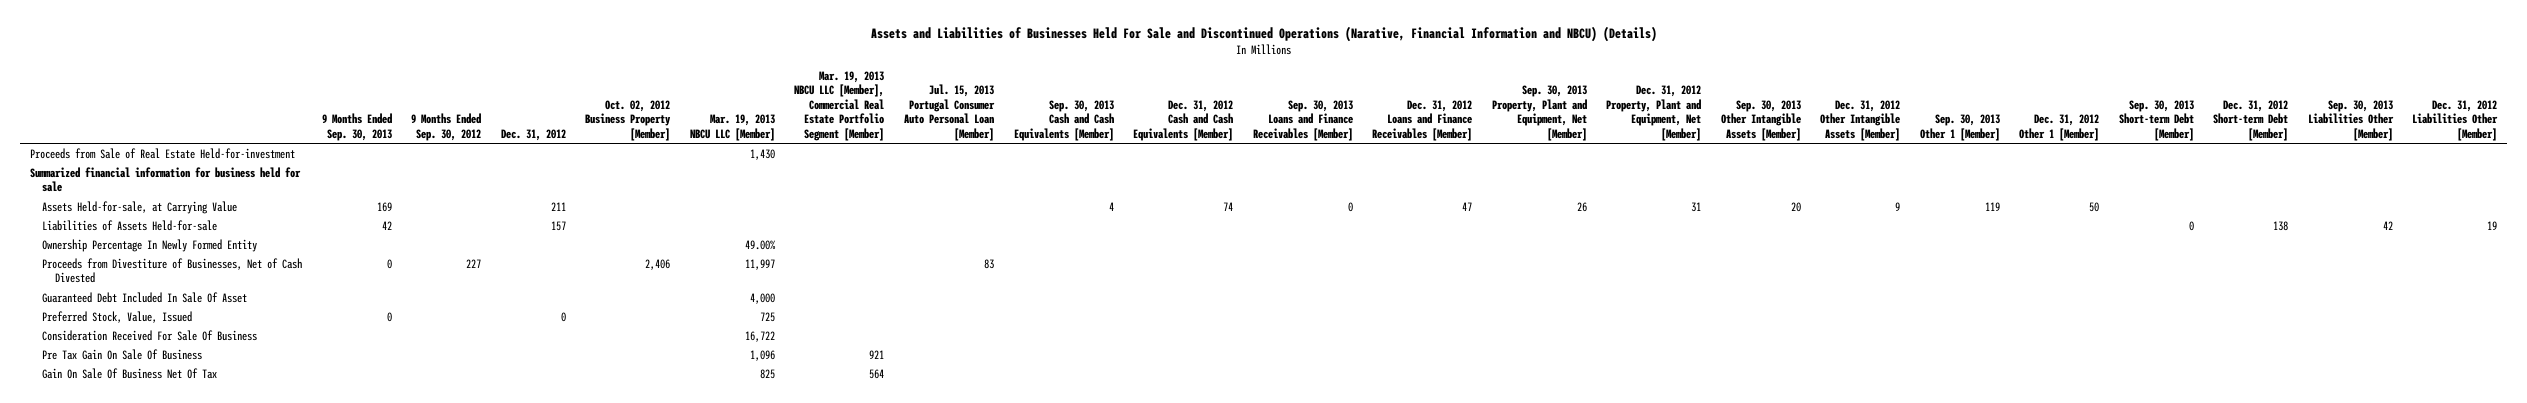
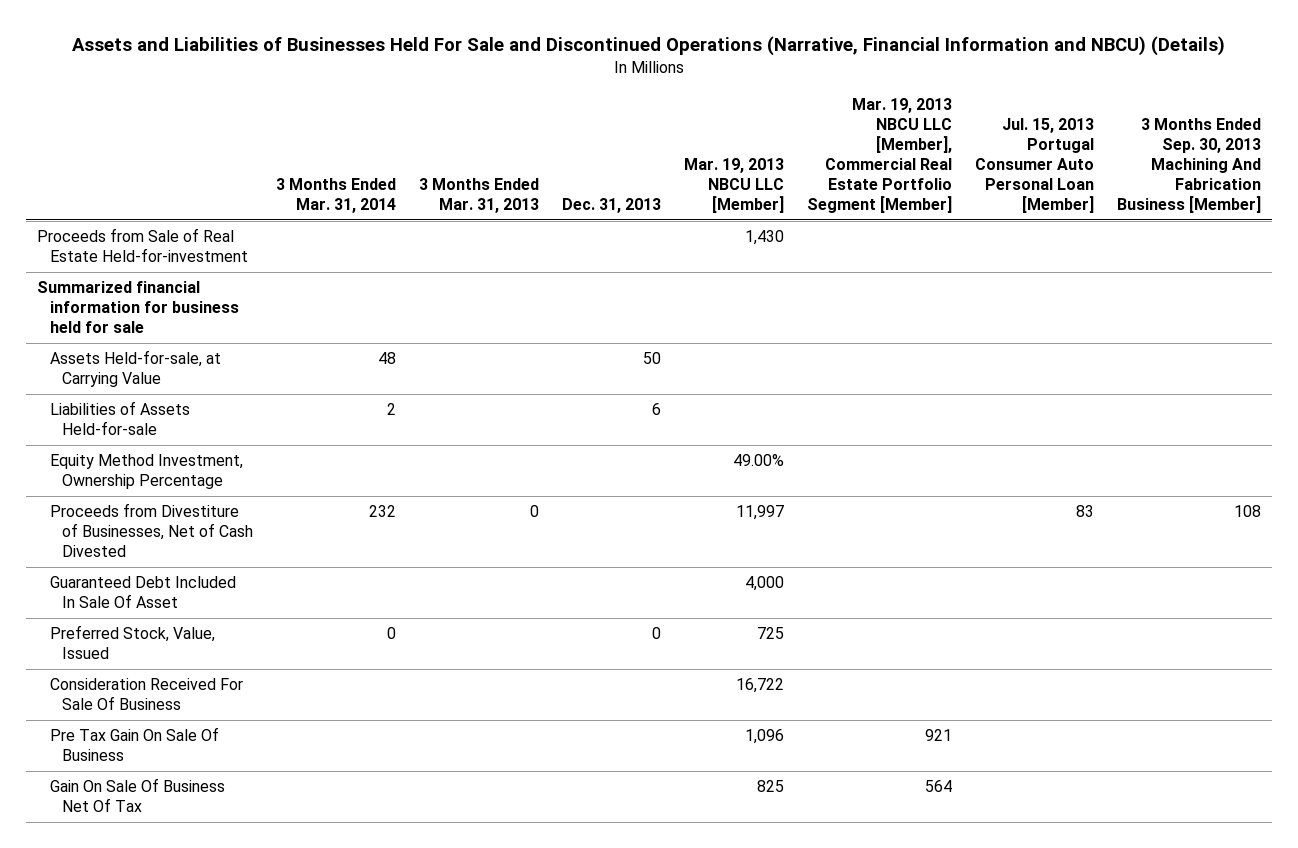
- Assets and Liabilities of Businesses Held For Sale and Discontinued Operations (Narative, Financial Information and NBCU) (Details)
+ Assets and Liabilities of Businesses Held For Sale and Discontinued Operations (Narrative, Financial Information and NBCU) (Details)
- | 9 Months Ended Sep. 30, 2013 | 9 Months Ended Sep. 30, 2012 | Dec. 31, 2012 | Oct. 02, 2012 Business Property [Member] | Mar. 19, 2013 NBCU LLC [Member] | Mar. 19, 2013 NBCU LLC [Member], Commercial Real Estate Portfolio Segment [Member] | Jul. 15, 2013 Portugal Consumer Auto Personal Loan [Member] | Sep. 30, 2013 Cash and Cash Equivalents [Member] | Dec. 31, 2012 Cash and Cash Equivalents [Member] | Sep. 30, 2013 Loans and Finance Receivables [Member] | Dec. 31, 2012 Loans and Finance Receivables [Member] | Sep. 30, 2013 Property, Plant and Equipment, Net [Member] | Dec. 31, 2012 Property, Plant and Equipment, Net [Member] | Sep. 30, 2013 Other Intangible Assets [Member] | Dec. 31, 2012 Other Intangible Assets [Member] | Sep. 30, 2013 Other 1 [Member] | Dec. 31, 2012 Other 1 [Member] | Sep. 30, 2013 Short-term Debt [Member] | Dec. 31, 2012 Short-term Debt [Member] | Sep. 30, 2013 Liabilities Other [Member] | Dec. 31, 2012 Liabilities Other [Member]
+ | 3 Months Ended Mar. 31, 2014 | 3 Months Ended Mar. 31, 2013 | Dec. 31, 2013 | Mar. 19, 2013 NBCU LLC [Member] | Mar. 19, 2013 NBCU LLC [Member], Commercial Real Estate Portfolio Segment [Member] | Jul. 15, 2013 Portugal Consumer Auto Personal Loan [Member] | 3 Months Ended Sep. 30, 2013 Machining And Fabrication Business [Member]
- Ownership Percentage In Newly Formed Entity | | | | | 49.00% | | | | | | | | | | | | | | | |
+ Equity Method Investment, Ownership Percentage | | | | 49.00% | | |

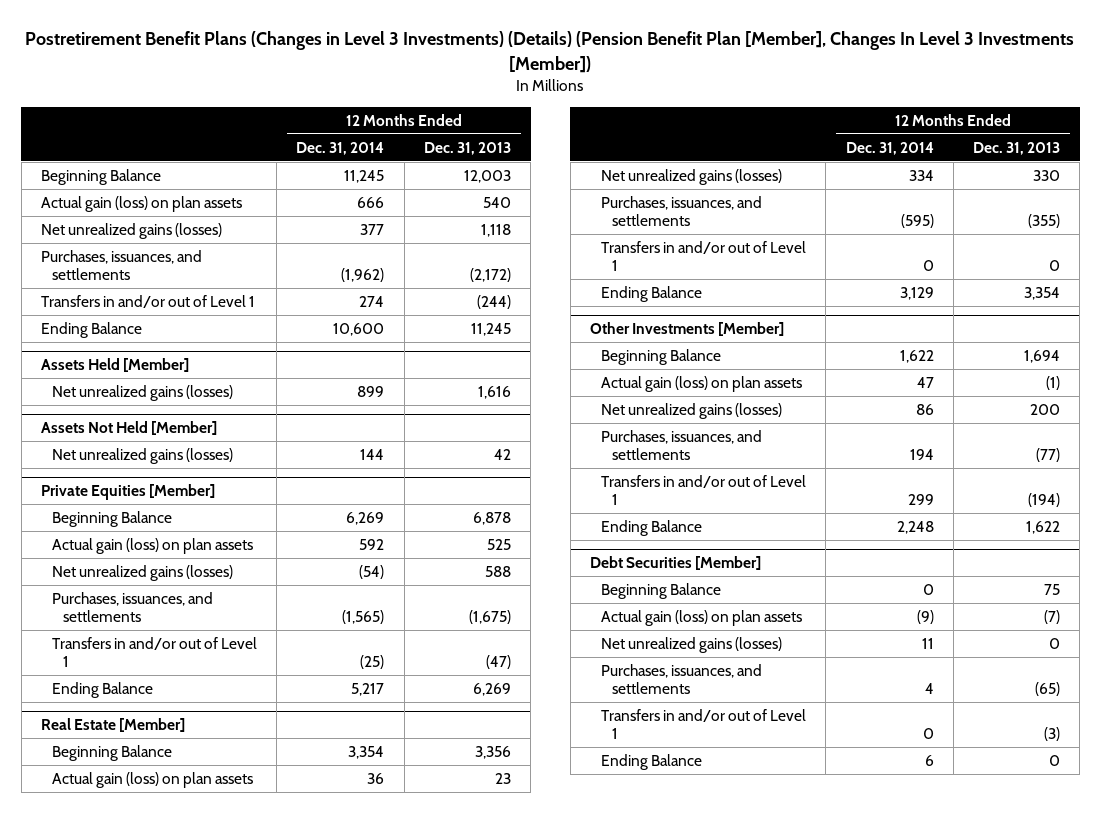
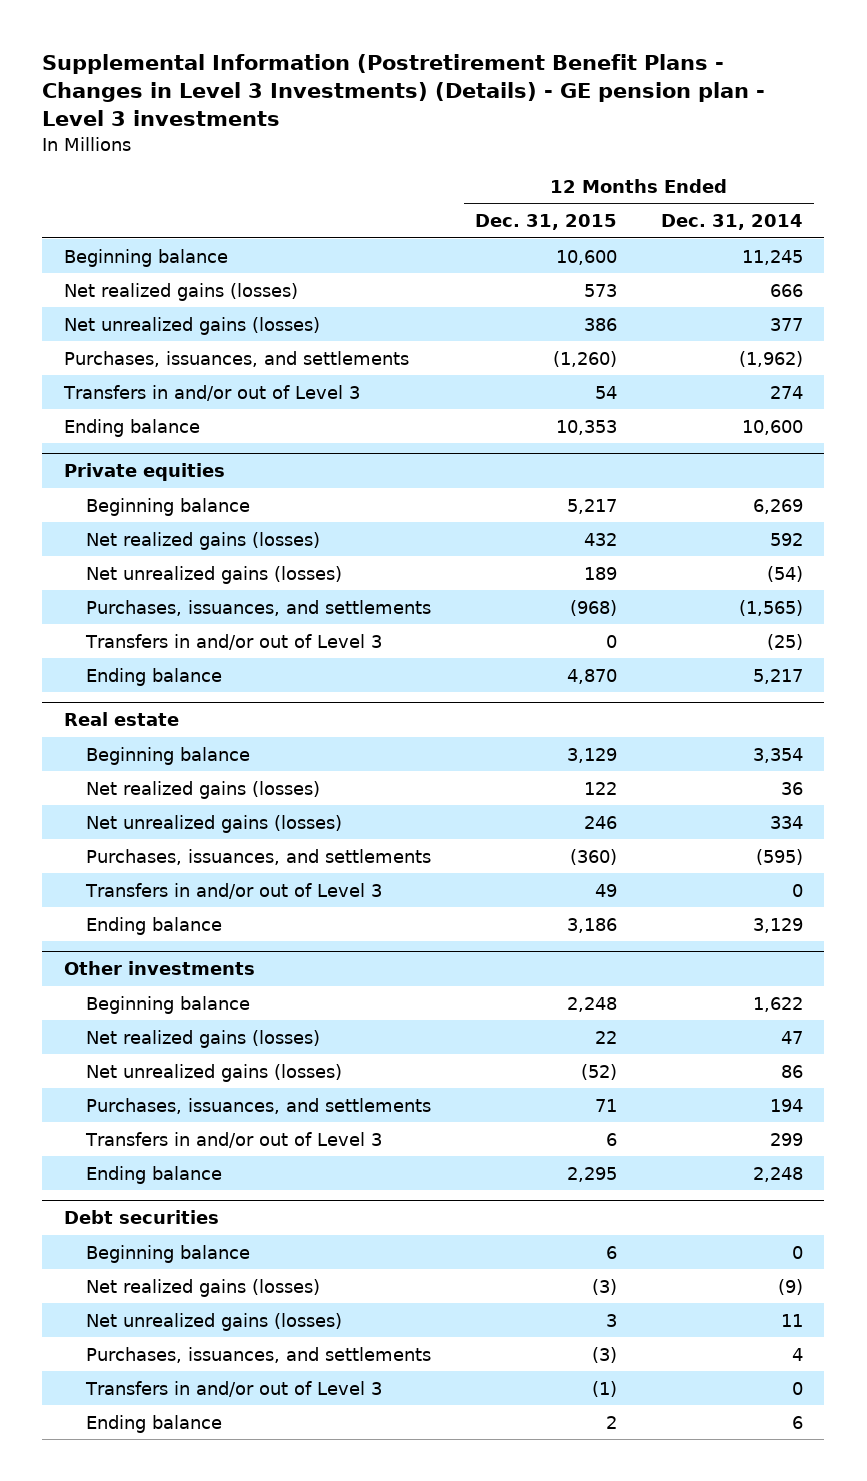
- Postretirement Benefit Plans (Changes in Level 3 Investments) (Details) (Pension Benefit Plan [Member], Changes In Level 3 Investments [Member])
+ Supplemental Information (Postretirement Benefit Plans - Changes in Level 3 Investments) (Details) - GE pension plan - Level 3 investments
- | 12 Months Ended Dec. 31, 2014 | 12 Months Ended Dec. 31, 2013
+ | 12 Months Ended Dec. 31, 2015 | 12 Months Ended Dec. 31, 2014
- Beginning Balance | 11,245 | 12,003
- Actual gain (loss) on plan assets | 666 | 540
+ Beginning balance | 10,600 | 11,245
+ Net realized gains (losses) | 573 | 666
- Transfers in and/or out of Level 1 | 274 | (244)
- Ending Balance | 10,600 | 11,245
- Assets Held [Member]
- Net unrealized gains (losses) | 899 | 1,616
- Assets Not Held [Member]
- Net unrealized gains (losses) | 144 | 42
- Private Equities [Member]
- Beginning Balance | 6,269 | 6,878
- Actual gain (loss) on plan assets | 592 | 525
+ Transfers in and/or out of Level 3 | 54 | 274
+ Ending balance | 10,353 | 10,600
+ Private equities
+ Beginning balance | 5,217 | 6,269
+ Net realized gains (losses) | 432 | 592
- Transfers in and/or out of Level 1 | (25) | (47)
- Ending Balance | 5,217 | 6,269
- Real Estate [Member]
- Beginning Balance | 3,354 | 3,356
- Actual gain (loss) on plan assets | 36 | 23
+ Transfers in and/or out of Level 3 | 0 | (25)
+ Ending balance | 4,870 | 5,217
+ Real estate
+ Beginning balance | 3,129 | 3,354
+ Net realized gains (losses) | 122 | 36
- Transfers in and/or out of Level 1 | 0 | 0
- Ending Balance | 3,129 | 3,354
- Other Investments [Member]
- Beginning Balance | 1,622 | 1,694
- Actual gain (loss) on plan assets | 47 | (1)
+ Transfers in and/or out of Level 3 | 49 | 0
+ Ending balance | 3,186 | 3,129
+ Other investments
+ Beginning balance | 2,248 | 1,622
+ Net realized gains (losses) | 22 | 47
- Transfers in and/or out of Level 1 | 299 | (194)
- Ending Balance | 2,248 | 1,622
- Debt Securities [Member]
- Beginning Balance | 0 | 75
- Actual gain (loss) on plan assets | (9) | (7)
+ Transfers in and/or out of Level 3 | 6 | 299
+ Ending balance | 2,295 | 2,248
+ Debt securities
+ Beginning balance | 6 | 0
+ Net realized gains (losses) | (3) | (9)
- Transfers in and/or out of Level 1 | 0 | (3)
- Ending Balance | 6 | 0
+ Transfers in and/or out of Level 3 | (1) | 0
+ Ending balance | 2 | 6

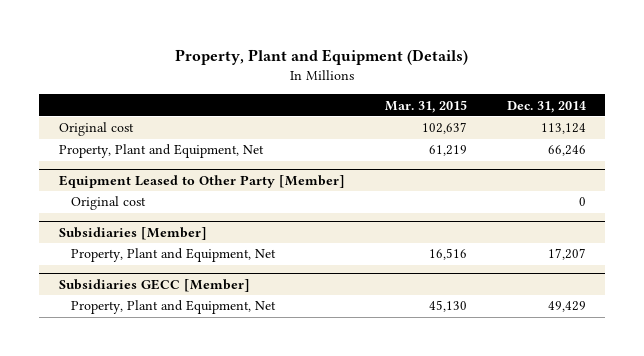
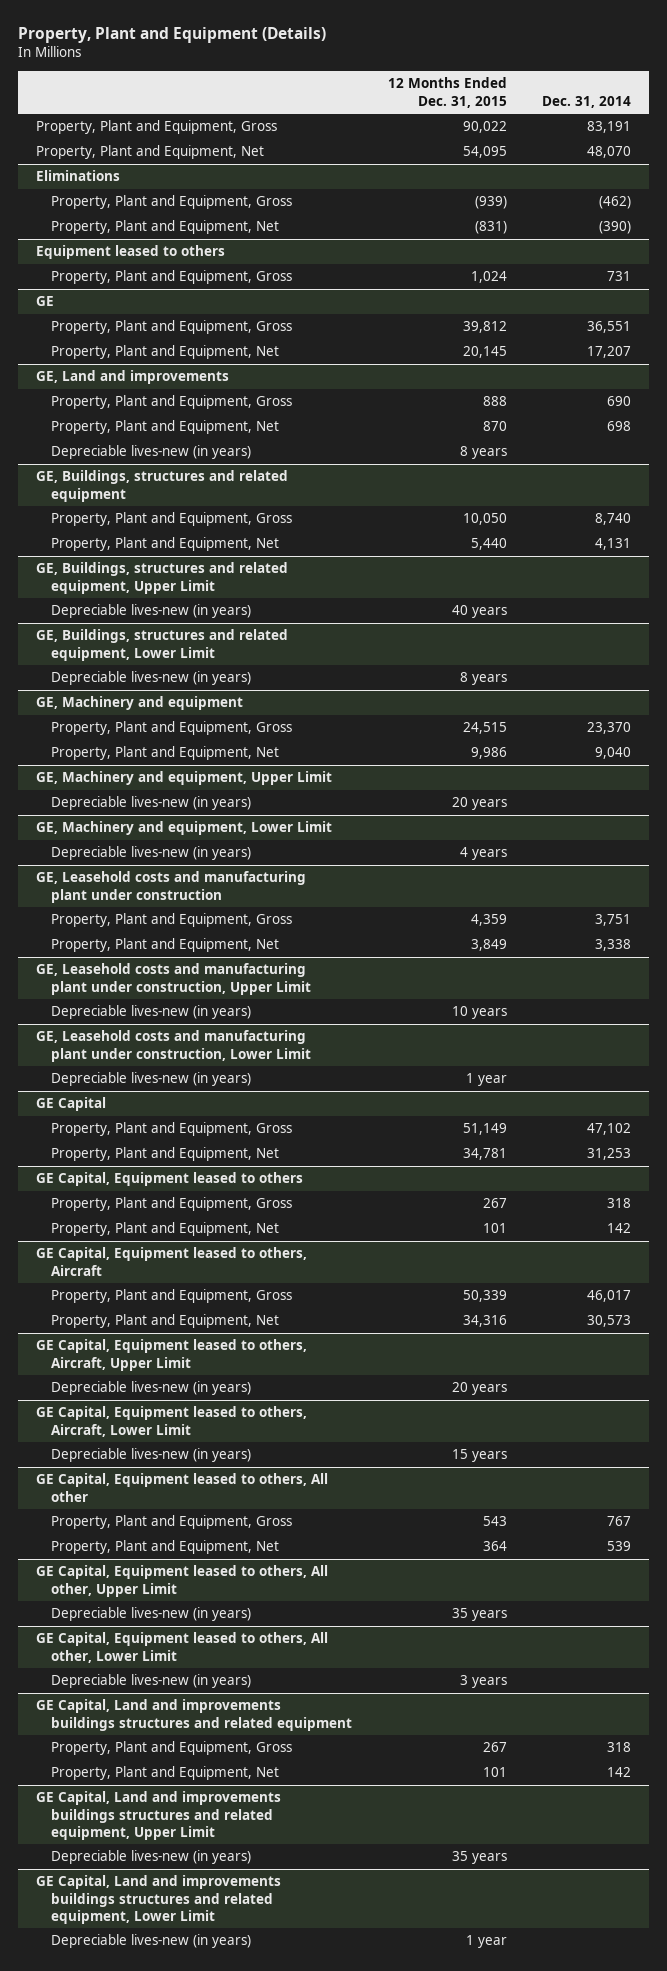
- | Mar. 31, 2015 | Dec. 31, 2014
+ | 12 Months Ended Dec. 31, 2015 | Dec. 31, 2014
- Original cost | 102,637 | 113,124
- Property, Plant and Equipment, Net | 61,219 | 66,246
- Equipment Leased to Other Party [Member]
- Original cost | | 0
- Subsidiaries [Member]
+ Property, Plant and Equipment, Gross | 90,022 | 83,191
+ Property, Plant and Equipment, Net | 54,095 | 48,070
+ Eliminations
+ Property, Plant and Equipment, Gross | (939) | (462)
+ Property, Plant and Equipment, Net | (831) | (390)
+ Equipment leased to others
+ Property, Plant and Equipment, Gross | 1,024 | 731
+ GE
+ Property, Plant and Equipment, Gross | 39,812 | 36,551
- Subsidiaries GECC [Member]
- Property, Plant and Equipment, Net | 45,130 | 49,429
+ GE, Land and improvements
+ Property, Plant and Equipment, Gross | 888 | 690
+ Property, Plant and Equipment, Net | 870 | 698
+ Depreciable lives-new (in years) | 8 years |
+ GE, Buildings, structures and related equipment
+ Property, Plant and Equipment, Gross | 10,050 | 8,740
+ Property, Plant and Equipment, Net | 5,440 | 4,131
+ GE, Buildings, structures and related equipment, Upper Limit
+ Depreciable lives-new (in years) | 40 years |
+ GE, Buildings, structures and related equipment, Lower Limit
+ Depreciable lives-new (in years) | 8 years |
+ GE, Machinery and equipment
+ Property, Plant and Equipment, Gross | 24,515 | 23,370
+ Property, Plant and Equipment, Net | 9,986 | 9,040
+ GE, Machinery and equipment, Upper Limit
+ Depreciable lives-new (in years) | 20 years |
+ GE, Machinery and equipment, Lower Limit
+ Depreciable lives-new (in years) | 4 years |
+ GE, Leasehold costs and manufacturing plant under construction
+ Property, Plant and Equipment, Gross | 4,359 | 3,751
+ Property, Plant and Equipment, Net | 3,849 | 3,338
+ GE, Leasehold costs and manufacturing plant under construction, Upper Limit
+ Depreciable lives-new (in years) | 10 years |
+ GE, Leasehold costs and manufacturing plant under construction, Lower Limit
+ Depreciable lives-new (in years) | 1 year |
+ GE Capital
+ Property, Plant and Equipment, Gross | 51,149 | 47,102
+ Property, Plant and Equipment, Net | 34,781 | 31,253
+ GE Capital, Equipment leased to others
+ Property, Plant and Equipment, Gross | 267 | 318
+ Property, Plant and Equipment, Net | 101 | 142
+ GE Capital, Equipment leased to others, Aircraft
+ Property, Plant and Equipment, Gross | 50,339 | 46,017
+ Property, Plant and Equipment, Net | 34,316 | 30,573
+ GE Capital, Equipment leased to others, Aircraft, Upper Limit
+ Depreciable lives-new (in years) | 20 years |
+ GE Capital, Equipment leased to others, Aircraft, Lower Limit
+ Depreciable lives-new (in years) | 15 years |
+ GE Capital, Equipment leased to others, All other
+ Property, Plant and Equipment, Gross | 543 | 767
+ Property, Plant and Equipment, Net | 364 | 539
+ GE Capital, Equipment leased to others, All other, Upper Limit
+ Depreciable lives-new (in years) | 35 years |
+ GE Capital, Equipment leased to others, All other, Lower Limit
+ Depreciable lives-new (in years) | 3 years |
+ GE Capital, Land and improvements buildings structures and related equipment
+ Property, Plant and Equipment, Gross | 267 | 318
+ Property, Plant and Equipment, Net | 101 | 142
+ GE Capital, Land and improvements buildings structures and related equipment, Upper Limit
+ Depreciable lives-new (in years) | 35 years |
+ GE Capital, Land and improvements buildings structures and related equipment, Lower Limit
+ Depreciable lives-new (in years) | 1 year |

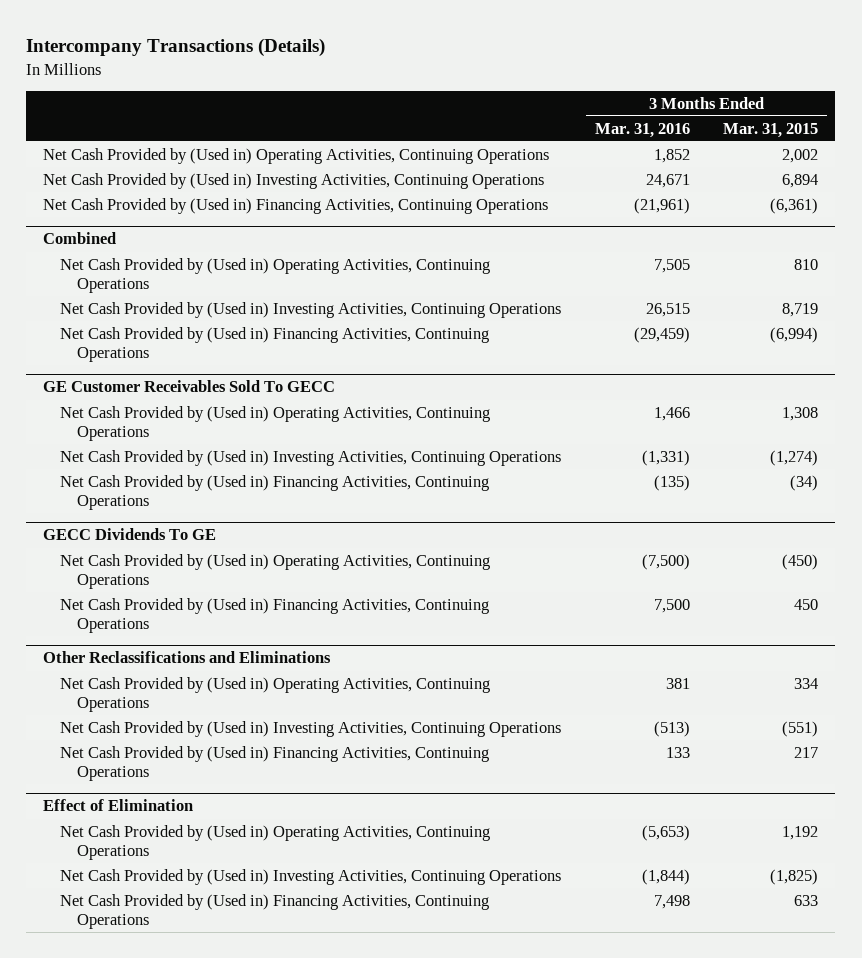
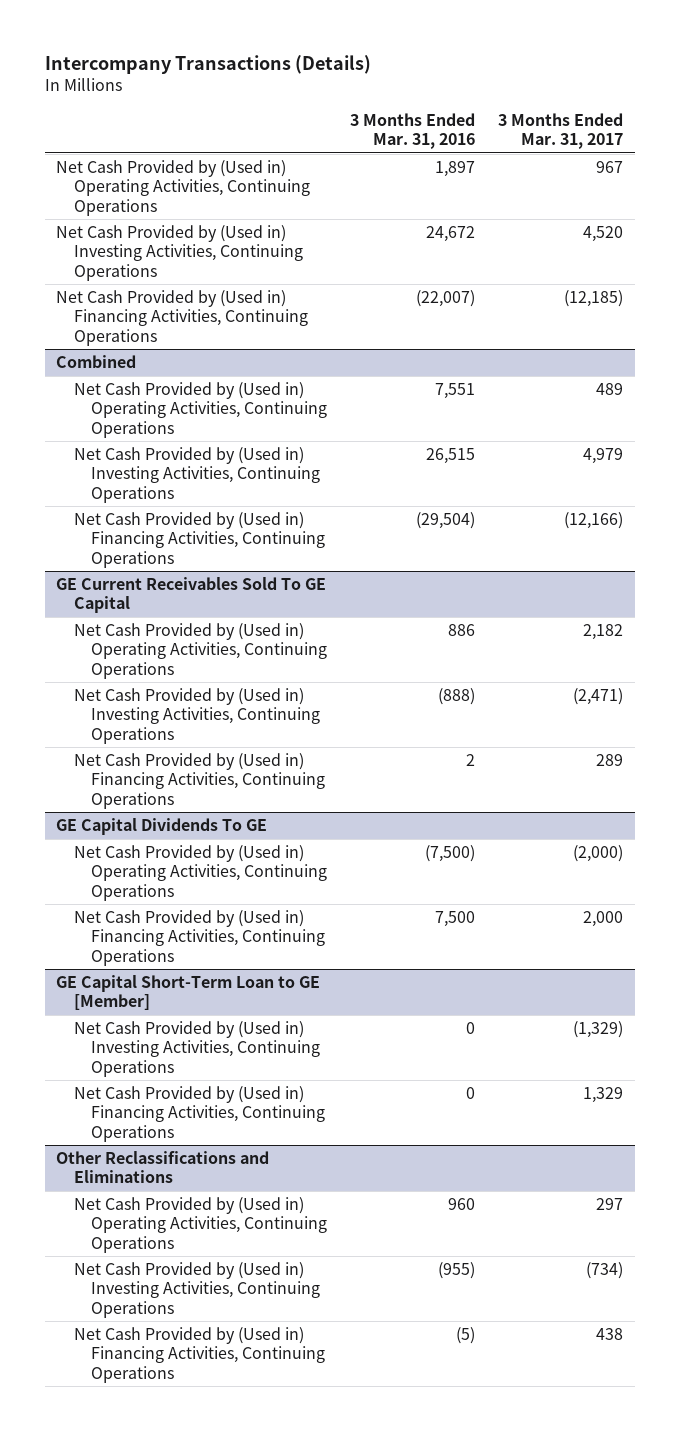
- | 3 Months Ended Mar. 31, 2016 | 3 Months Ended Mar. 31, 2015
+ | 3 Months Ended Mar. 31, 2016 | 3 Months Ended Mar. 31, 2017
- Net Cash Provided by (Used in) Operating Activities, Continuing Operations | 1,852 | 2,002
- Net Cash Provided by (Used in) Investing Activities, Continuing Operations | 24,671 | 6,894
- Net Cash Provided by (Used in) Financing Activities, Continuing Operations | (21,961) | (6,361)
+ Net Cash Provided by (Used in) Operating Activities, Continuing Operations | 1,897 | 967
+ Net Cash Provided by (Used in) Investing Activities, Continuing Operations | 24,672 | 4,520
+ Net Cash Provided by (Used in) Financing Activities, Continuing Operations | (22,007) | (12,185)
@ Combined
- Net Cash Provided by (Used in) Operating Activities, Continuing Operations | 7,505 | 810
+ Net Cash Provided by (Used in) Operating Activities, Continuing Operations | 7,551 | 489
- Net Cash Provided by (Used in) Financing Activities, Continuing Operations | (29,459) | (6,994)
- GE Customer Receivables Sold To GECC
- Net Cash Provided by (Used in) Operating Activities, Continuing Operations | 1,466 | 1,308
- Net Cash Provided by (Used in) Investing Activities, Continuing Operations | (1,331) | (1,274)
- Net Cash Provided by (Used in) Financing Activities, Continuing Operations | (135) | (34)
- GECC Dividends To GE
@ Combined
+ Net Cash Provided by (Used in) Financing Activities, Continuing Operations | (29,504) | (12,166)
+ GE Current Receivables Sold To GE Capital
+ Net Cash Provided by (Used in) Operating Activities, Continuing Operations | 886 | 2,182
+ Net Cash Provided by (Used in) Investing Activities, Continuing Operations | (888) | (2,471)
+ Net Cash Provided by (Used in) Financing Activities, Continuing Operations | 2 | 289
+ GE Capital Dividends To GE
+ GE Capital Short-Term Loan to GE [Member]
+ Net Cash Provided by (Used in) Investing Activities, Continuing Operations | 0 | (1,329)
+ Net Cash Provided by (Used in) Financing Activities, Continuing Operations | 0 | 1,329
@ Other Reclassifications and Eliminations
- Net Cash Provided by (Used in) Operating Activities, Continuing Operations | 381 | 334
- Net Cash Provided by (Used in) Investing Activities, Continuing Operations | (513) | (551)
- Net Cash Provided by (Used in) Financing Activities, Continuing Operations | 133 | 217
- Effect of Elimination
- Net Cash Provided by (Used in) Operating Activities, Continuing Operations | (5,653) | 1,192
- Net Cash Provided by (Used in) Investing Activities, Continuing Operations | (1,844) | (1,825)
- Net Cash Provided by (Used in) Financing Activities, Continuing Operations | 7,498 | 633
@ Other Reclassifications and Eliminations
+ Net Cash Provided by (Used in) Operating Activities, Continuing Operations | 960 | 297
+ Net Cash Provided by (Used in) Investing Activities, Continuing Operations | (955) | (734)
+ Net Cash Provided by (Used in) Financing Activities, Continuing Operations | (5) | 438

